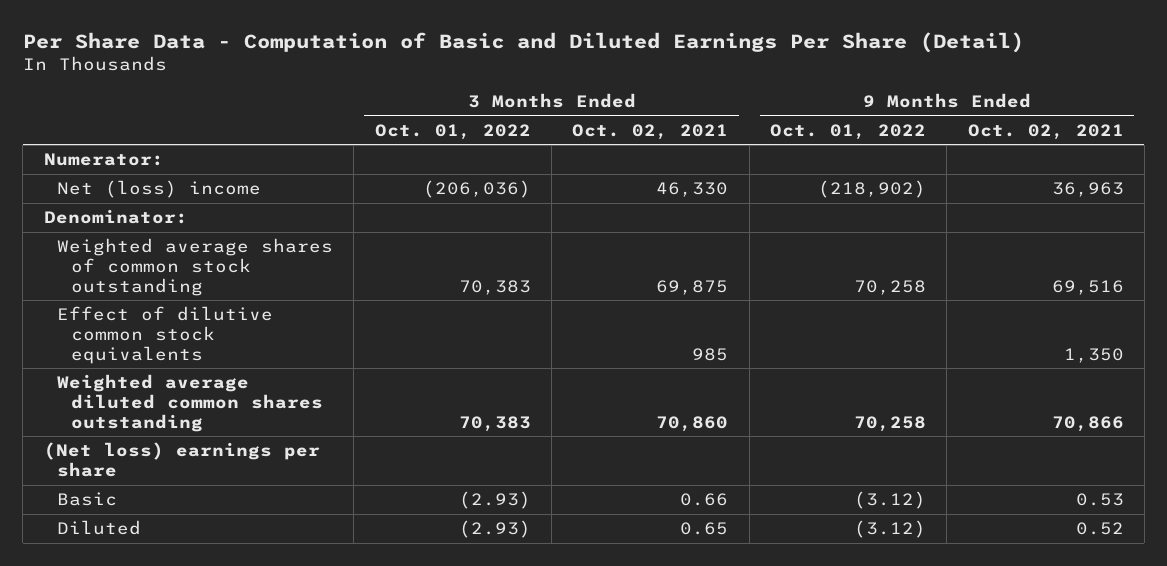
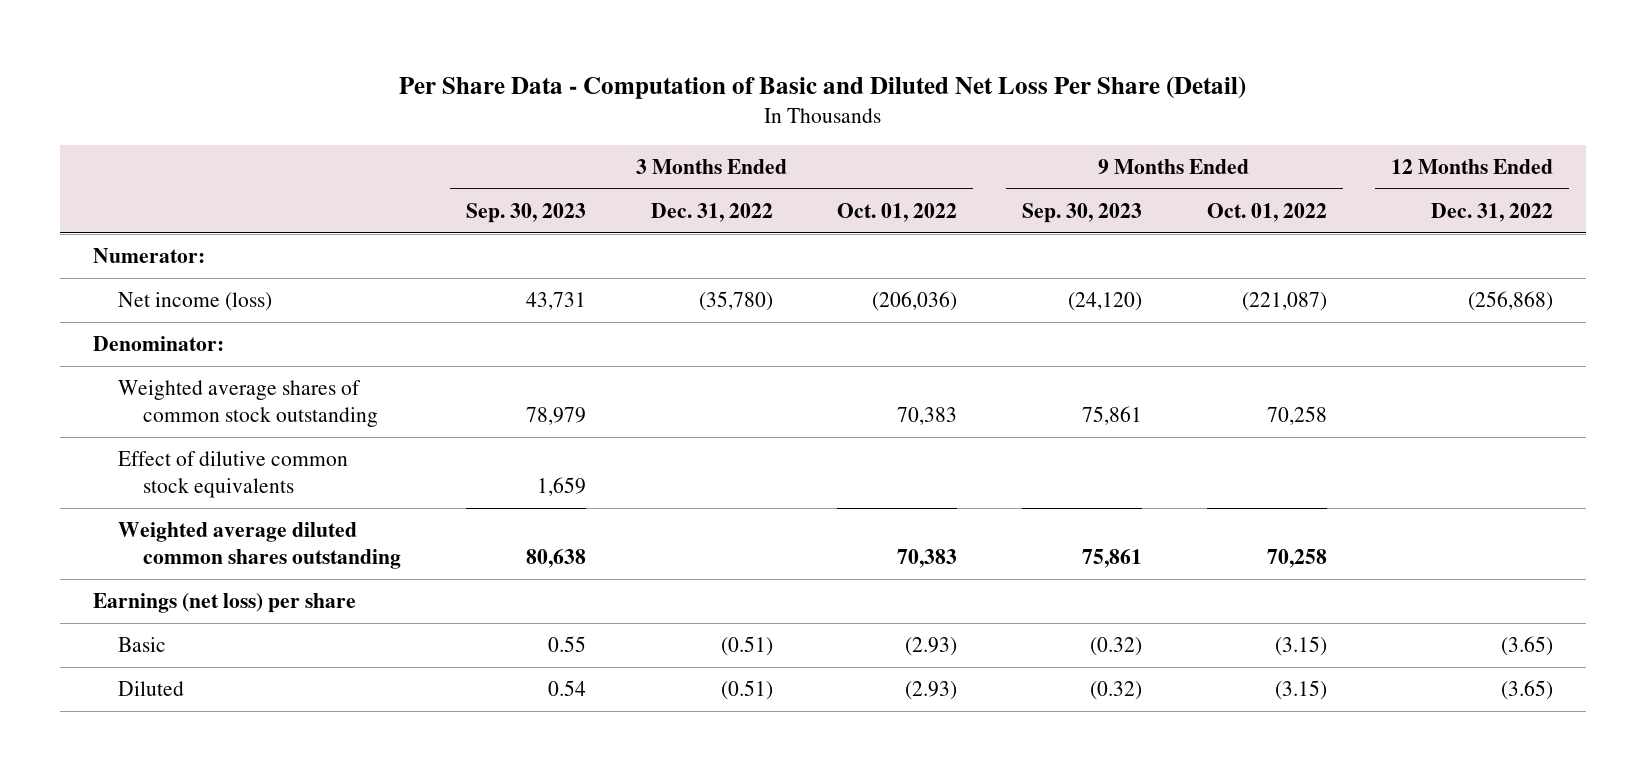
- Per Share Data - Computation of Basic and Diluted Earnings Per Share (Detail)
+ Per Share Data - Computation of Basic and Diluted Net Loss Per Share (Detail)
- | 3 Months Ended Oct. 01, 2022 | 3 Months Ended Oct. 02, 2021 | 9 Months Ended Oct. 01, 2022 | 9 Months Ended Oct. 02, 2021
+ | 3 Months Ended Sep. 30, 2023 | 3 Months Ended Dec. 31, 2022 | 3 Months Ended Oct. 01, 2022 | 9 Months Ended Sep. 30, 2023 | 9 Months Ended Oct. 01, 2022 | 12 Months Ended Dec. 31, 2022
- Net (loss) income | (206,036) | 46,330 | (218,902) | 36,963
+ Net income (loss) | 43,731 | (35,780) | (206,036) | (24,120) | (221,087) | (256,868)
- (Net loss) earnings per share
- Basic | (2.93) | 0.66 | (3.12) | 0.53
- Diluted | (2.93) | 0.65 | (3.12) | 0.52
+ Earnings (net loss) per share
+ Basic | 0.55 | (0.51) | (2.93) | (0.32) | (3.15) | (3.65)
+ Diluted | 0.54 | (0.51) | (2.93) | (0.32) | (3.15) | (3.65)

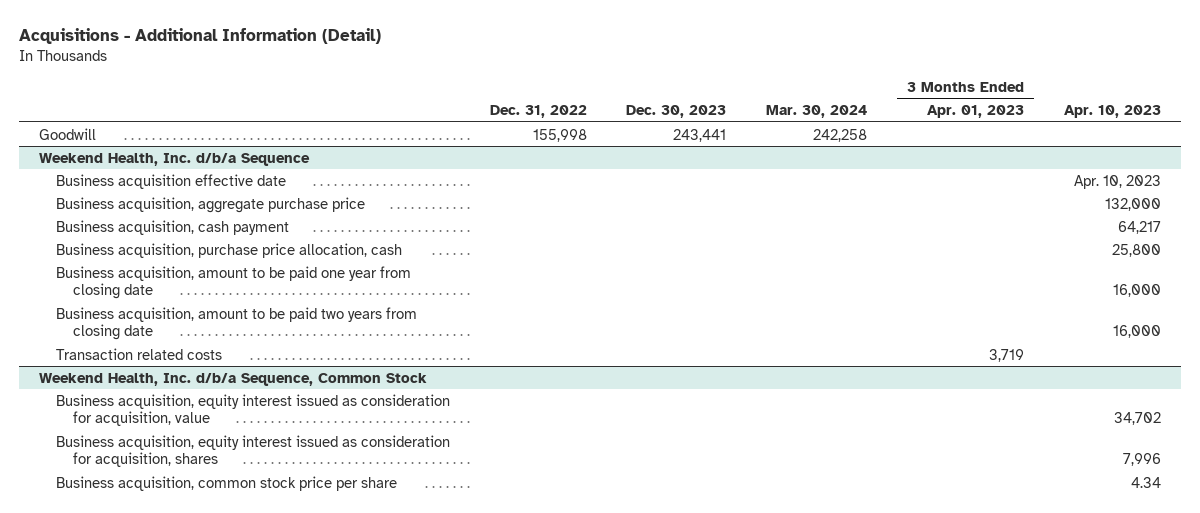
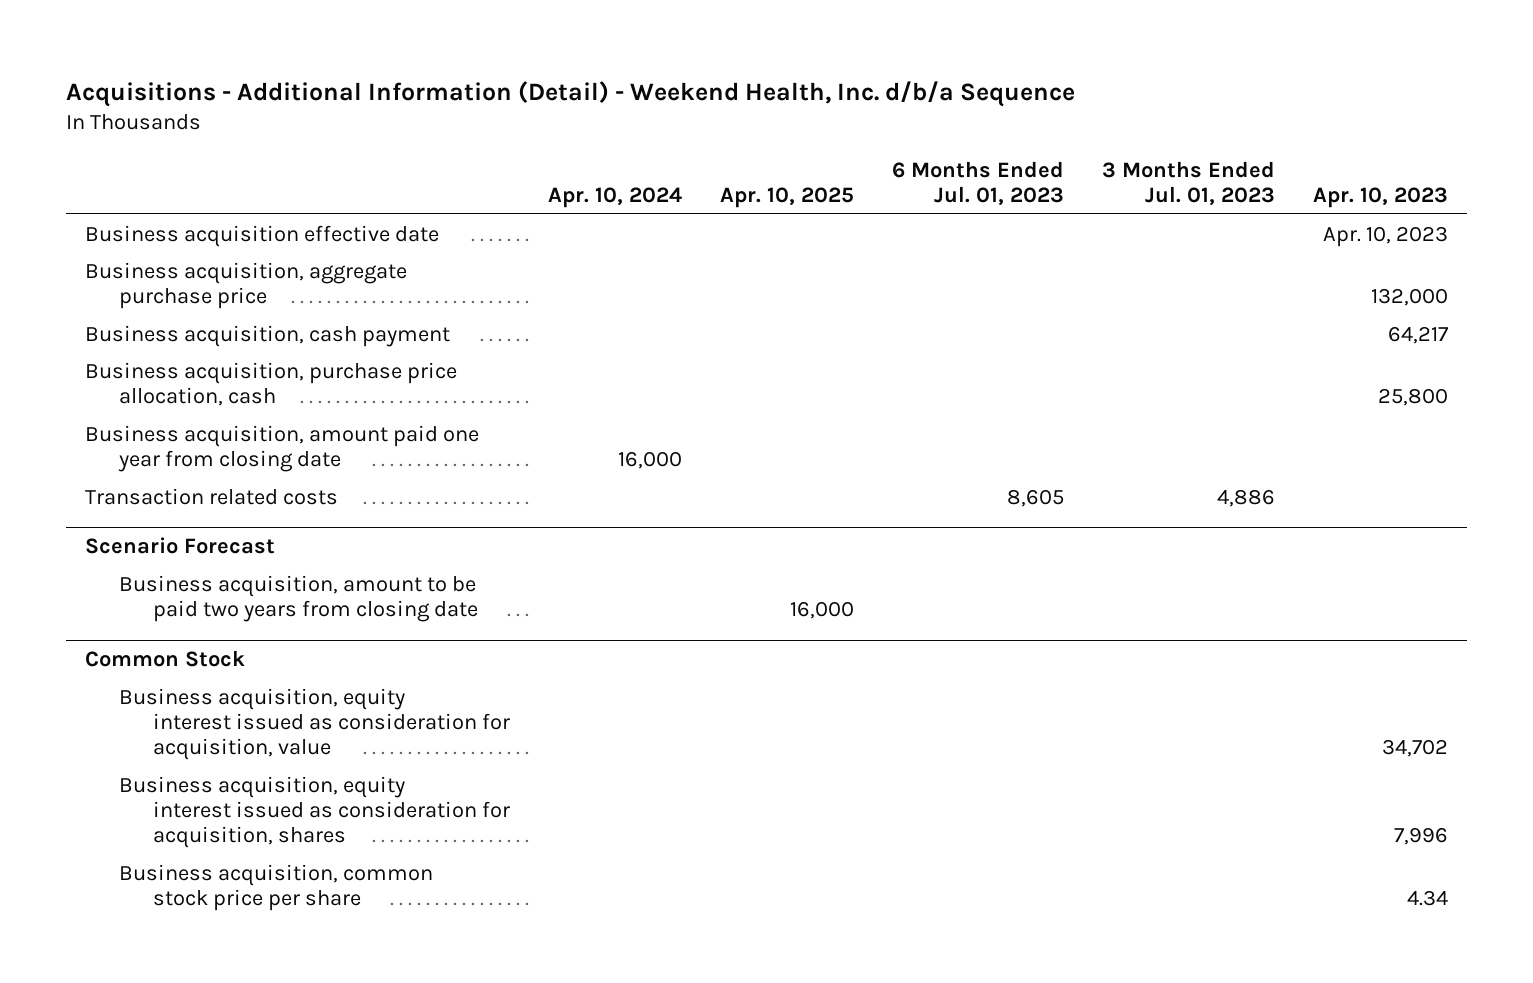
- Acquisitions - Additional Information (Detail)
+ Acquisitions - Additional Information (Detail) - Weekend Health, Inc. d/b/a Sequence
- | Dec. 31, 2022 | Dec. 30, 2023 | Mar. 30, 2024 | 3 Months Ended Apr. 01, 2023 | Apr. 10, 2023
+ | Apr. 10, 2024 | Apr. 10, 2025 | 6 Months Ended Jul. 01, 2023 | 3 Months Ended Jul. 01, 2023 | Apr. 10, 2023
- Goodwill | 155,998 | 243,441 | 242,258 | |
- Weekend Health, Inc. d/b/a Sequence
- Business acquisition, amount to be paid one year from closing date | | | | | 16,000
- Business acquisition, amount to be paid two years from closing date | | | | | 16,000
+ Business acquisition, amount paid one year from closing date | 16,000 | | | |
- Weekend Health, Inc. d/b/a Sequence, Common Stock
+ Scenario Forecast
+ Business acquisition, amount to be paid two years from closing date | | 16,000 | | |
+ Common Stock

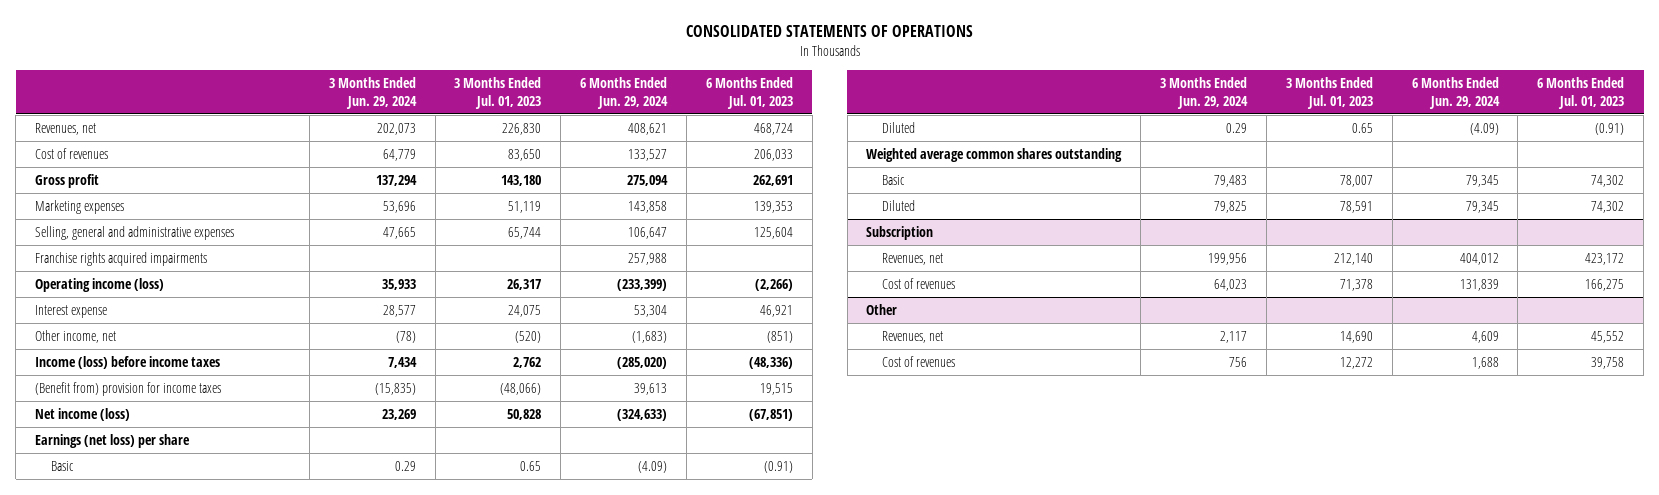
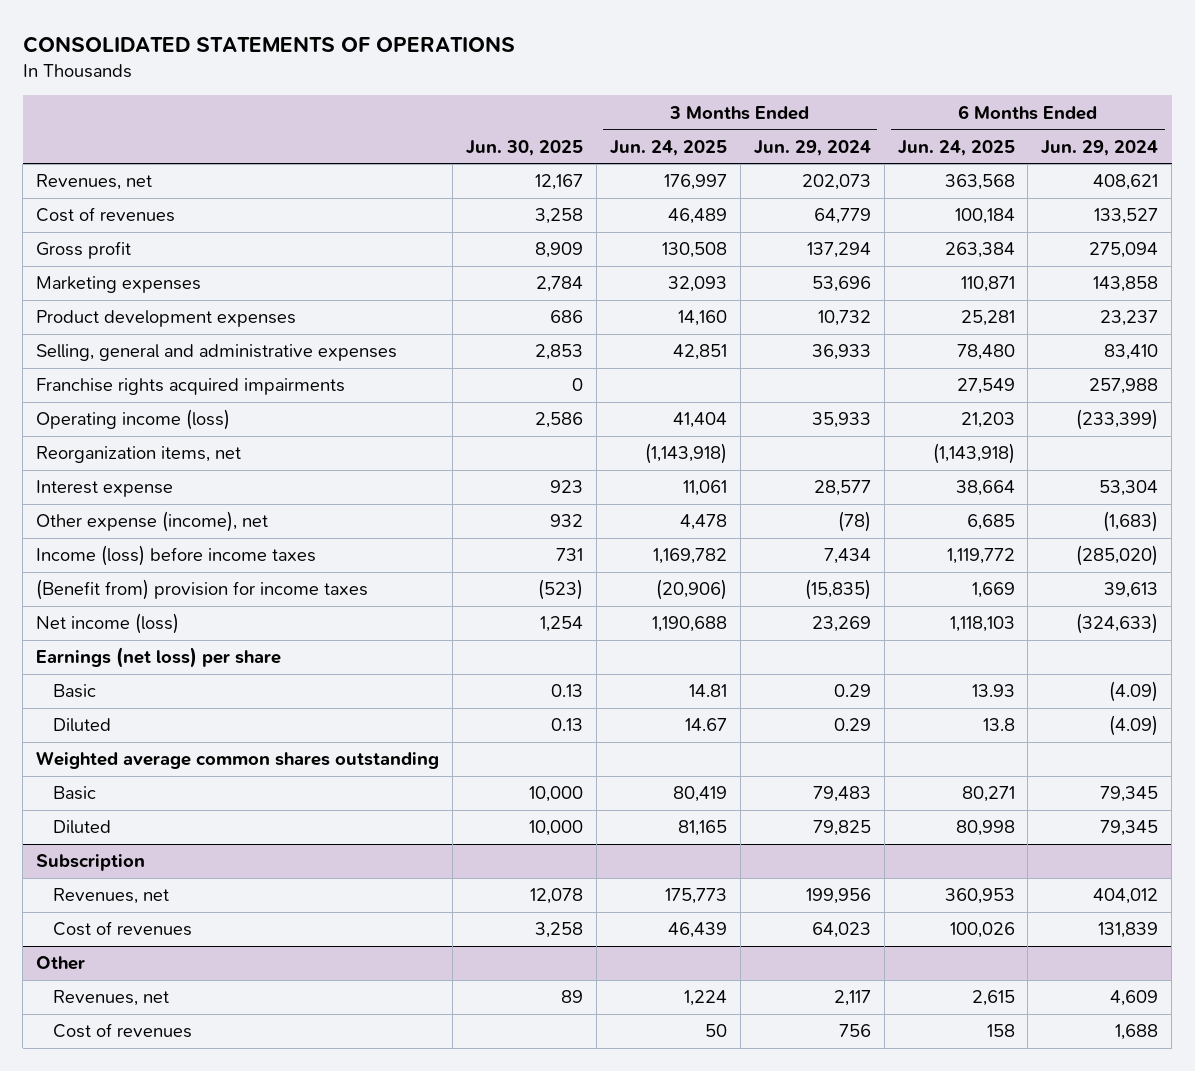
- | 3 Months Ended Jun. 29, 2024 | 3 Months Ended Jul. 01, 2023 | 6 Months Ended Jun. 29, 2024 | 6 Months Ended Jul. 01, 2023
+ | Jun. 30, 2025 | 3 Months Ended Jun. 24, 2025 | 3 Months Ended Jun. 29, 2024 | 6 Months Ended Jun. 24, 2025 | 6 Months Ended Jun. 29, 2024
- Selling, general and administrative expenses | 47,665 | 65,744 | 106,647 | 125,604
+ Product development expenses | 686 | 14,160 | 10,732 | 25,281 | 23,237
+ Selling, general and administrative expenses | 2,853 | 42,851 | 36,933 | 78,480 | 83,410
+ Reorganization items, net | | (1,143,918) | | (1,143,918) |
- Other income, net | (78) | (520) | (1,683) | (851)
+ Other expense (income), net | 932 | 4,478 | (78) | 6,685 | (1,683)

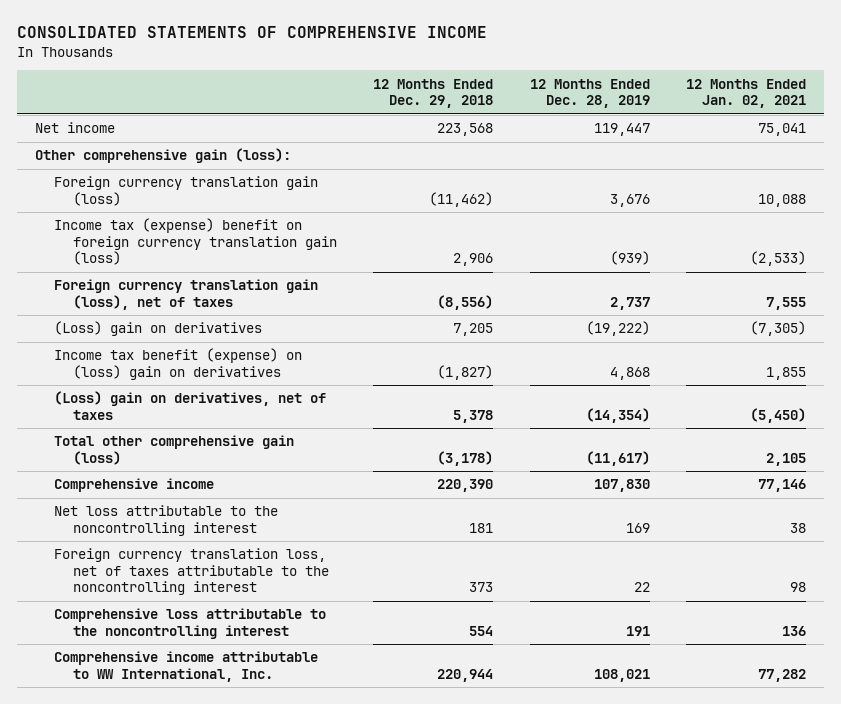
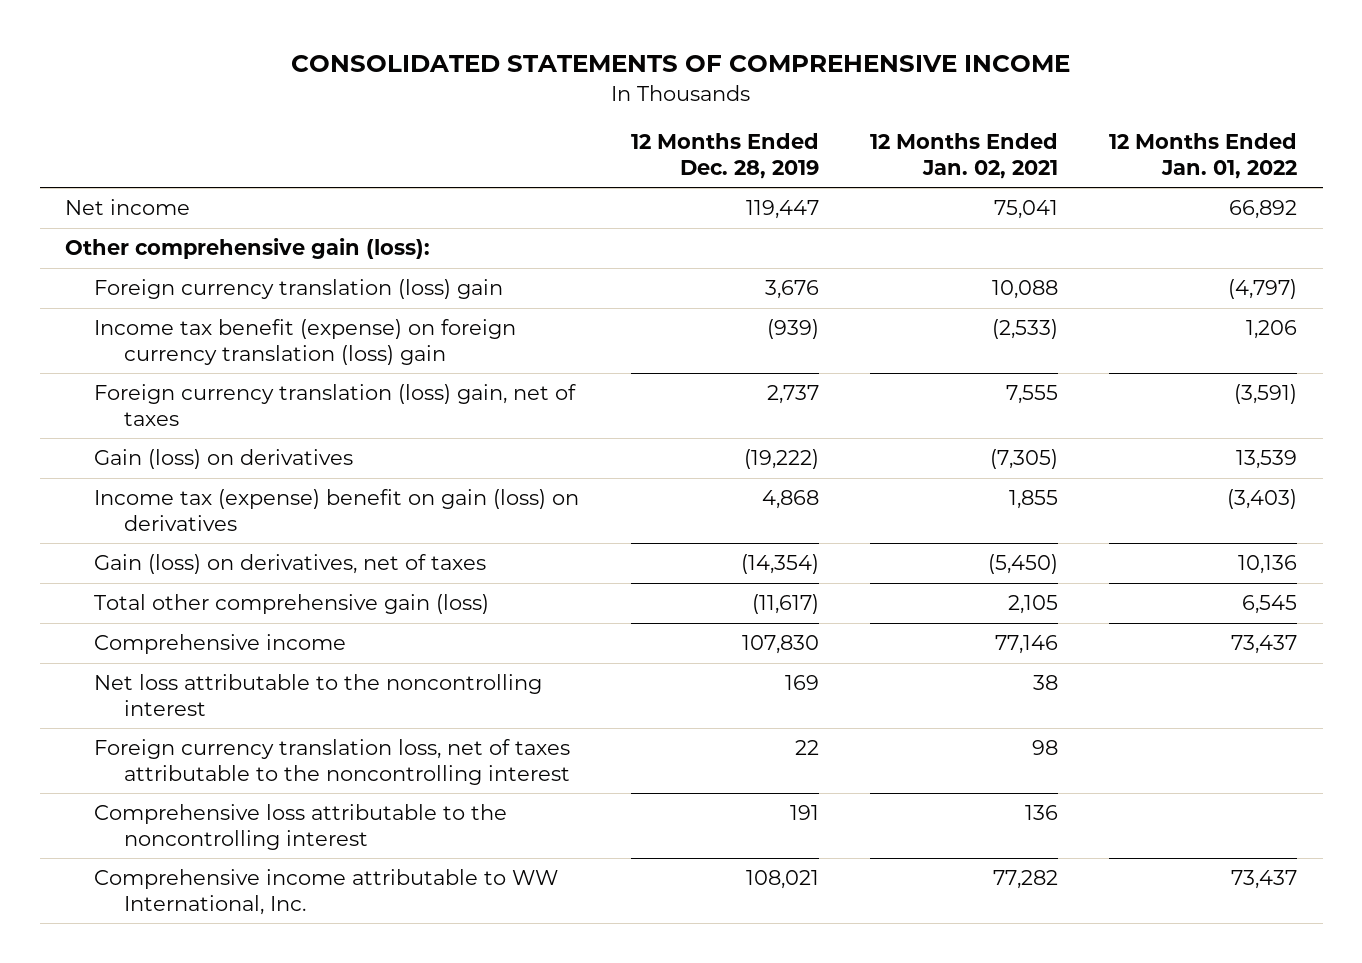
- | 12 Months Ended Dec. 29, 2018 | 12 Months Ended Dec. 28, 2019 | 12 Months Ended Jan. 02, 2021
+ | 12 Months Ended Dec. 28, 2019 | 12 Months Ended Jan. 02, 2021 | 12 Months Ended Jan. 01, 2022
- Foreign currency translation gain (loss) | (11,462) | 3,676 | 10,088
- Income tax (expense) benefit on foreign currency translation gain (loss) | 2,906 | (939) | (2,533)
- Foreign currency translation gain (loss), net of taxes | (8,556) | 2,737 | 7,555
- (Loss) gain on derivatives | 7,205 | (19,222) | (7,305)
- Income tax benefit (expense) on (loss) gain on derivatives | (1,827) | 4,868 | 1,855
- (Loss) gain on derivatives, net of taxes | 5,378 | (14,354) | (5,450)
+ Foreign currency translation (loss) gain | 3,676 | 10,088 | (4,797)
+ Income tax benefit (expense) on foreign currency translation (loss) gain | (939) | (2,533) | 1,206
+ Foreign currency translation (loss) gain, net of taxes | 2,737 | 7,555 | (3,591)
+ Gain (loss) on derivatives | (19,222) | (7,305) | 13,539
+ Income tax (expense) benefit on gain (loss) on derivatives | 4,868 | 1,855 | (3,403)
+ Gain (loss) on derivatives, net of taxes | (14,354) | (5,450) | 10,136

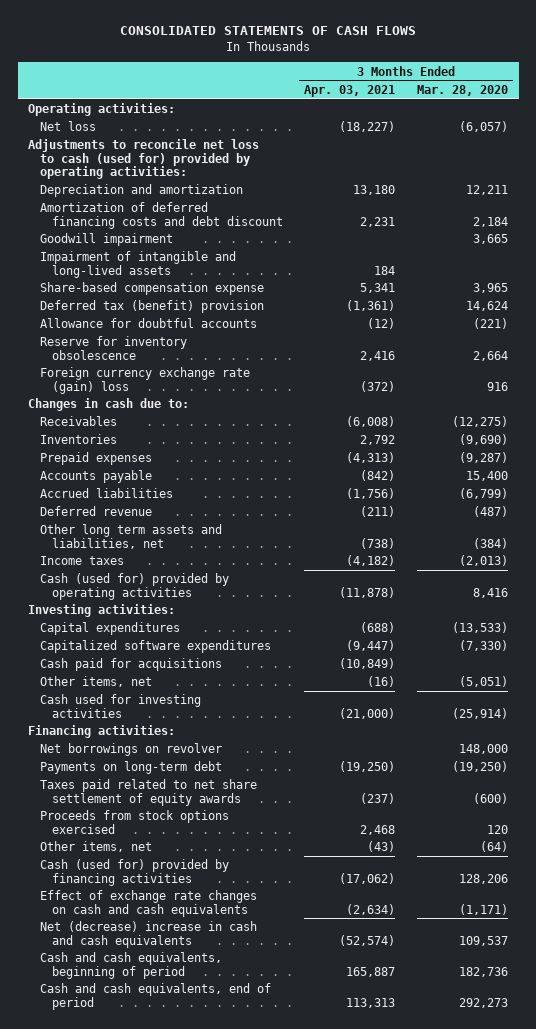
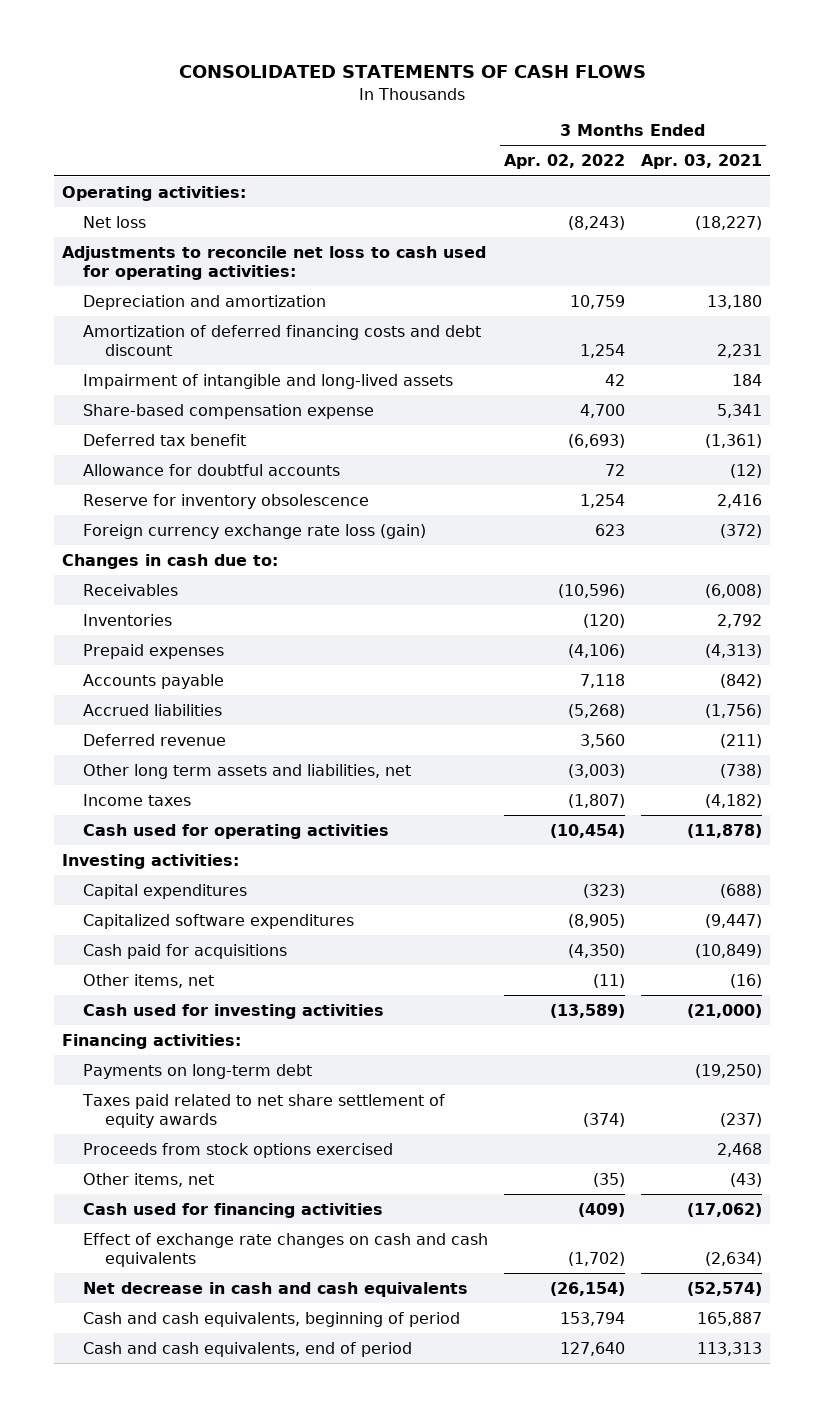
- | 3 Months Ended Apr. 03, 2021 | 3 Months Ended Mar. 28, 2020
+ | 3 Months Ended Apr. 02, 2022 | 3 Months Ended Apr. 03, 2021
- Adjustments to reconcile net loss to cash (used for) provided by operating activities:
+ Adjustments to reconcile net loss to cash used for operating activities:
- Goodwill impairment | | 3,665
- Deferred tax (benefit) provision | (1,361) | 14,624
+ Deferred tax benefit | (6,693) | (1,361)
- Foreign currency exchange rate (gain) loss | (372) | 916
+ Foreign currency exchange rate loss (gain) | 623 | (372)
- Cash (used for) provided by operating activities | (11,878) | 8,416
+ Cash used for operating activities | (10,454) | (11,878)
- Net borrowings on revolver | | 148,000
- Cash (used for) provided by financing activities | (17,062) | 128,206
+ Cash used for financing activities | (409) | (17,062)
- Net (decrease) increase in cash and cash equivalents | (52,574) | 109,537
+ Net decrease in cash and cash equivalents | (26,154) | (52,574)

